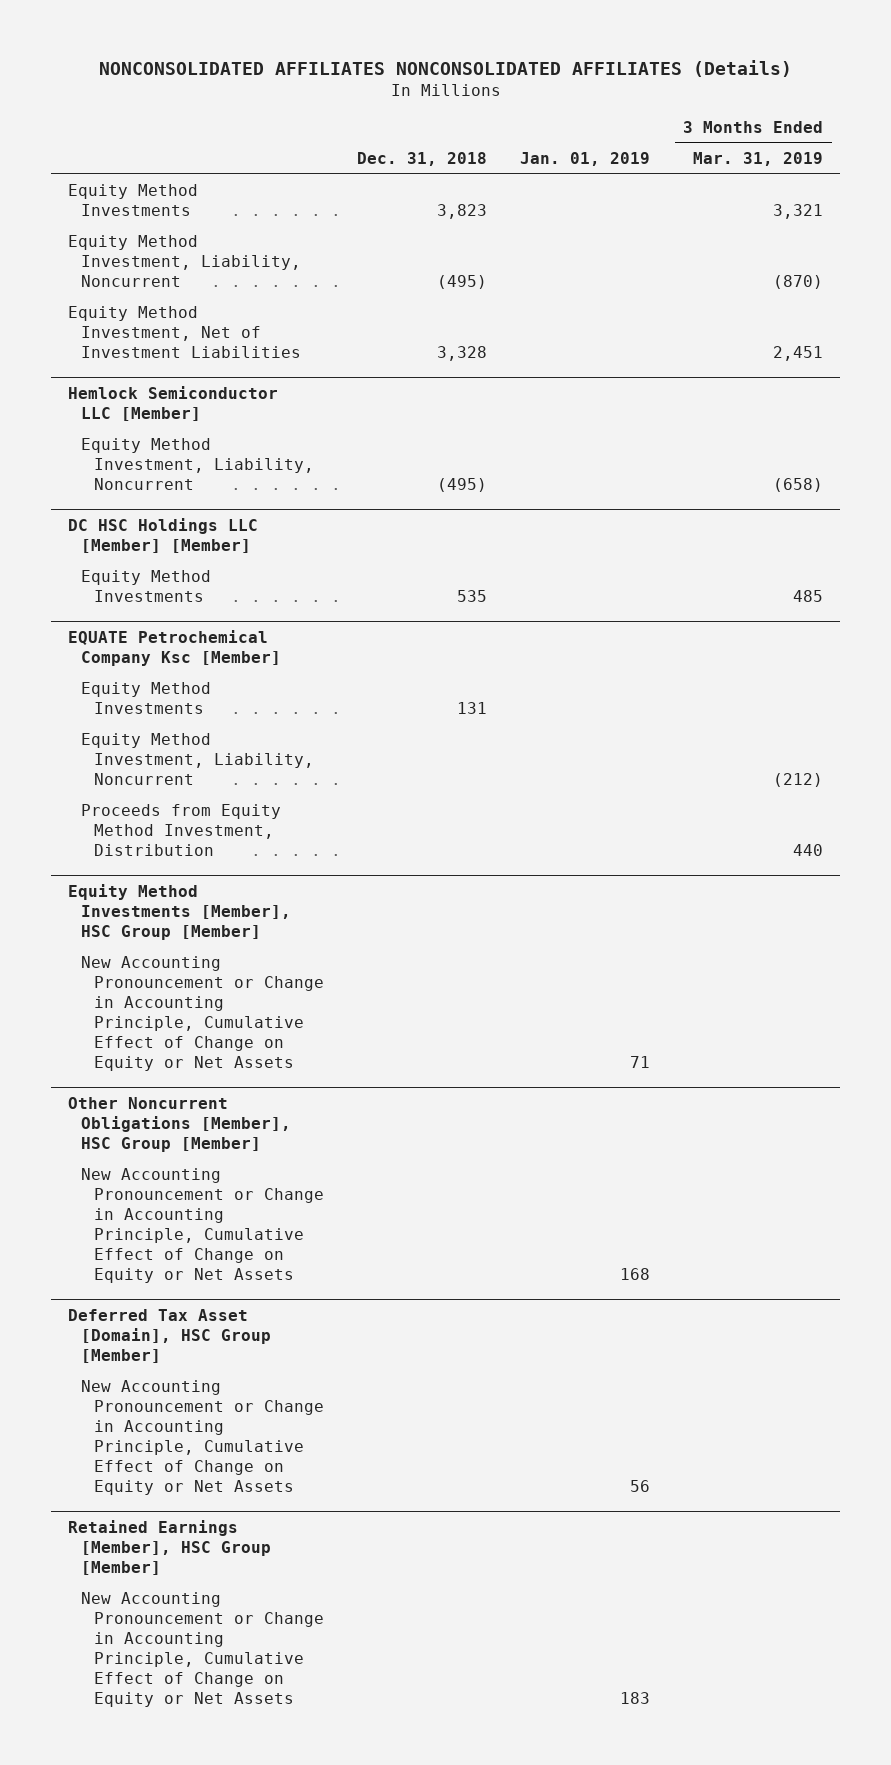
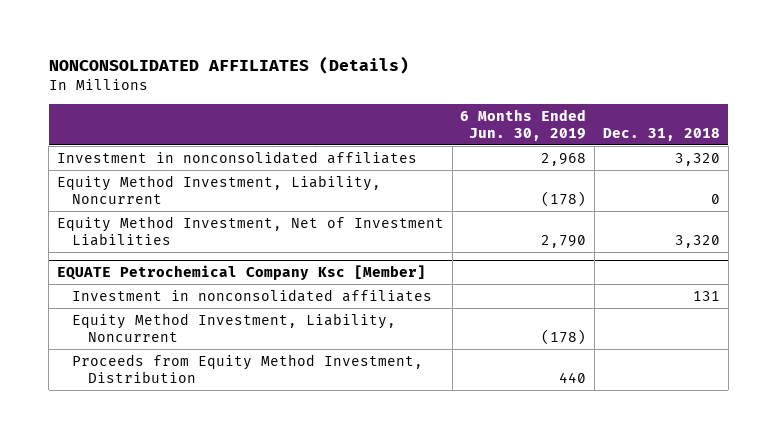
- NONCONSOLIDATED AFFILIATES NONCONSOLIDATED AFFILIATES (Details)
+ NONCONSOLIDATED AFFILIATES (Details)
- | Dec. 31, 2018 | Jan. 01, 2019 | 3 Months Ended Mar. 31, 2019
+ | 6 Months Ended Jun. 30, 2019 | Dec. 31, 2018
- Equity Method Investments | 3,823 | | 3,321
- Equity Method Investment, Liability, Noncurrent | (495) | | (870)
- Equity Method Investment, Net of Investment Liabilities | 3,328 | | 2,451
- Hemlock Semiconductor LLC [Member]
- Equity Method Investment, Liability, Noncurrent | (495) | | (658)
- DC HSC Holdings LLC [Member] [Member]
- Equity Method Investments | 535 | | 485
+ Investment in nonconsolidated affiliates | 2,968 | 3,320
+ Equity Method Investment, Liability, Noncurrent | (178) | 0
+ Equity Method Investment, Net of Investment Liabilities | 2,790 | 3,320
@ EQUATE Petrochemical Company Ksc [Member]
- Equity Method Investments | 131 | |
+ Investment in nonconsolidated affiliates | | 131
- Equity Method Investments [Member], HSC Group [Member]
- New Accounting Pronouncement or Change in Accounting Principle, Cumulative Effect of Change on Equity or Net Assets | | 71 |
- Other Noncurrent Obligations [Member], HSC Group [Member]
- New Accounting Pronouncement or Change in Accounting Principle, Cumulative Effect of Change on Equity or Net Assets | | 168 |
- Deferred Tax Asset [Domain], HSC Group [Member]
- New Accounting Pronouncement or Change in Accounting Principle, Cumulative Effect of Change on Equity or Net Assets | | 56 |
- Retained Earnings [Member], HSC Group [Member]
- New Accounting Pronouncement or Change in Accounting Principle, Cumulative Effect of Change on Equity or Net Assets | | 183 |

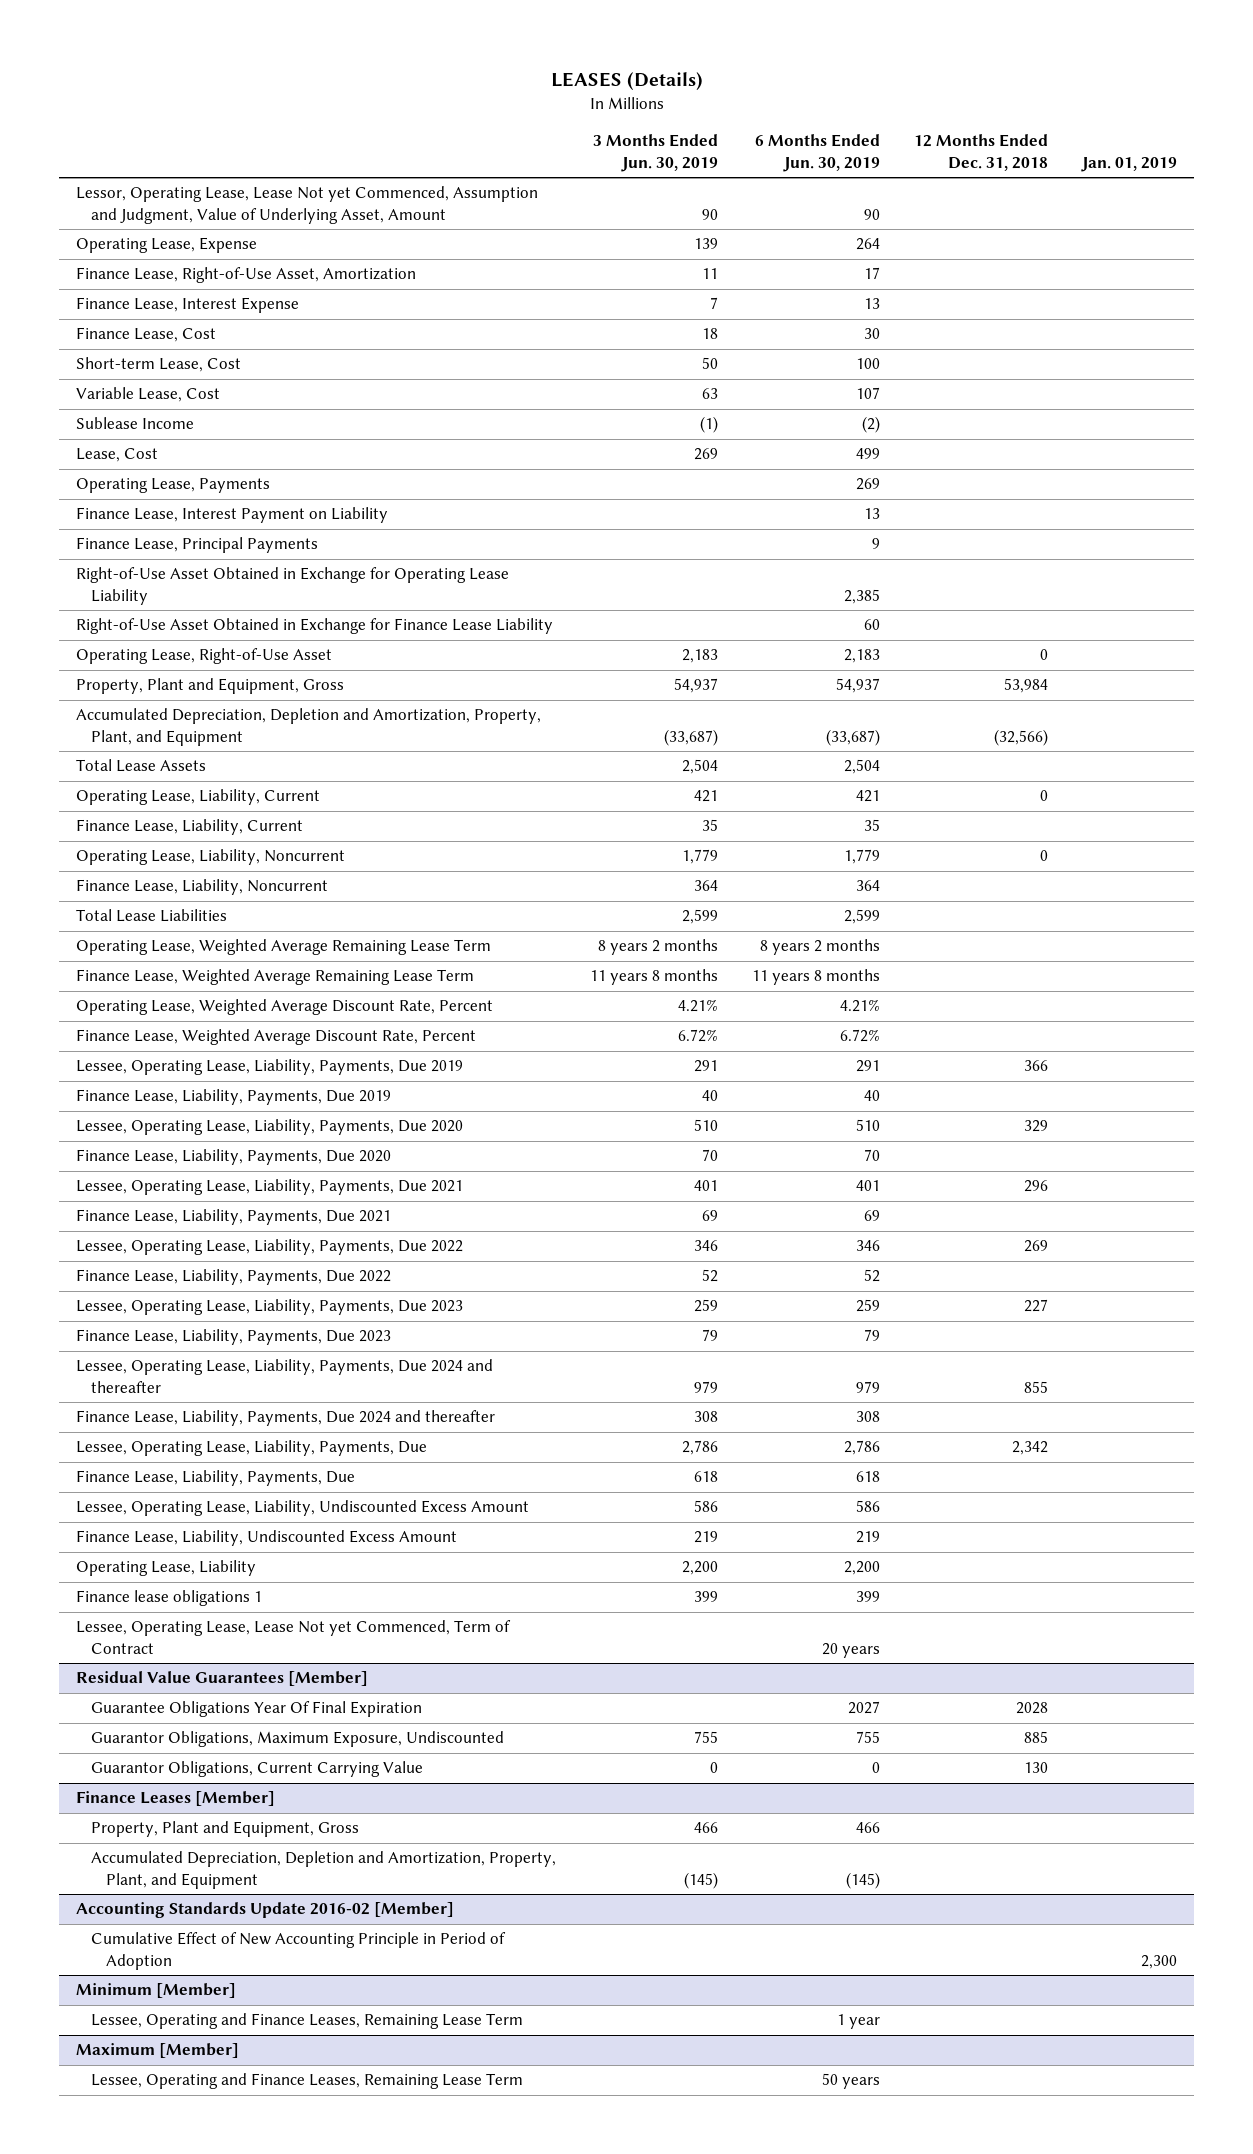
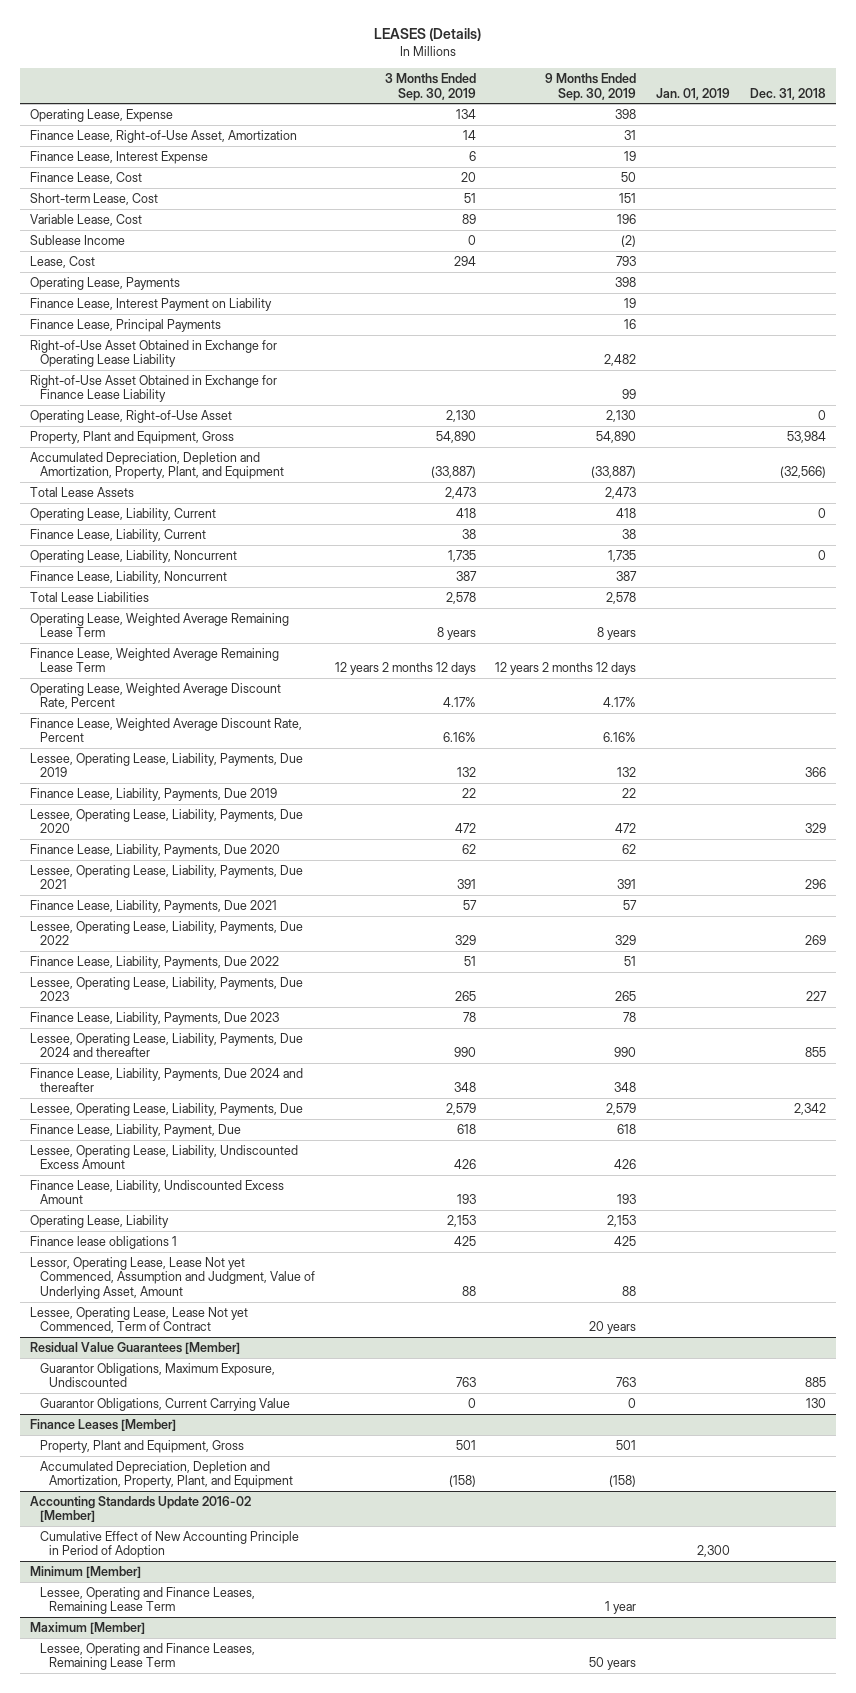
- | 3 Months Ended Jun. 30, 2019 | 6 Months Ended Jun. 30, 2019 | 12 Months Ended Dec. 31, 2018 | Jan. 01, 2019
+ | 3 Months Ended Sep. 30, 2019 | 9 Months Ended Sep. 30, 2019 | Jan. 01, 2019 | Dec. 31, 2018
- Finance Lease, Liability, Payments, Due | 618 | 618 | |
+ Finance Lease, Liability, Payment, Due | 618 | 618 | |
moved down: Lessor, Operating Lease, Lease Not yet Commenced, Assumption and Judgment, Value of Underlying Asset, Amount | 88 | 88 | |
@ Residual Value Guarantees [Member]
- Guarantee Obligations Year Of Final Expiration | | 2027 | 2028 |

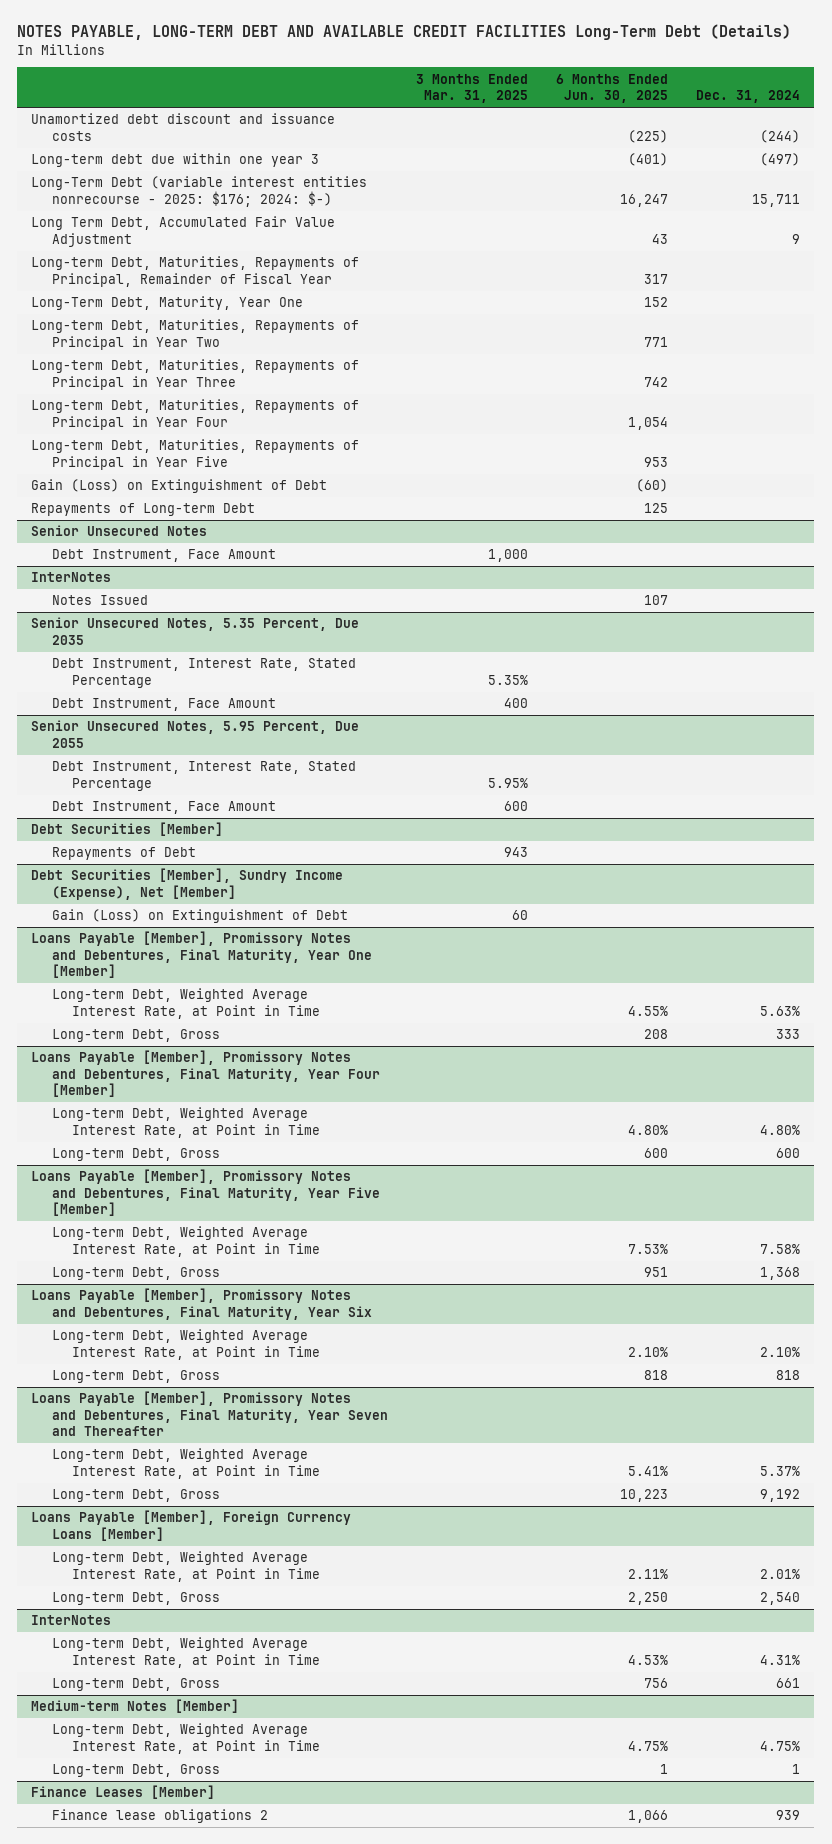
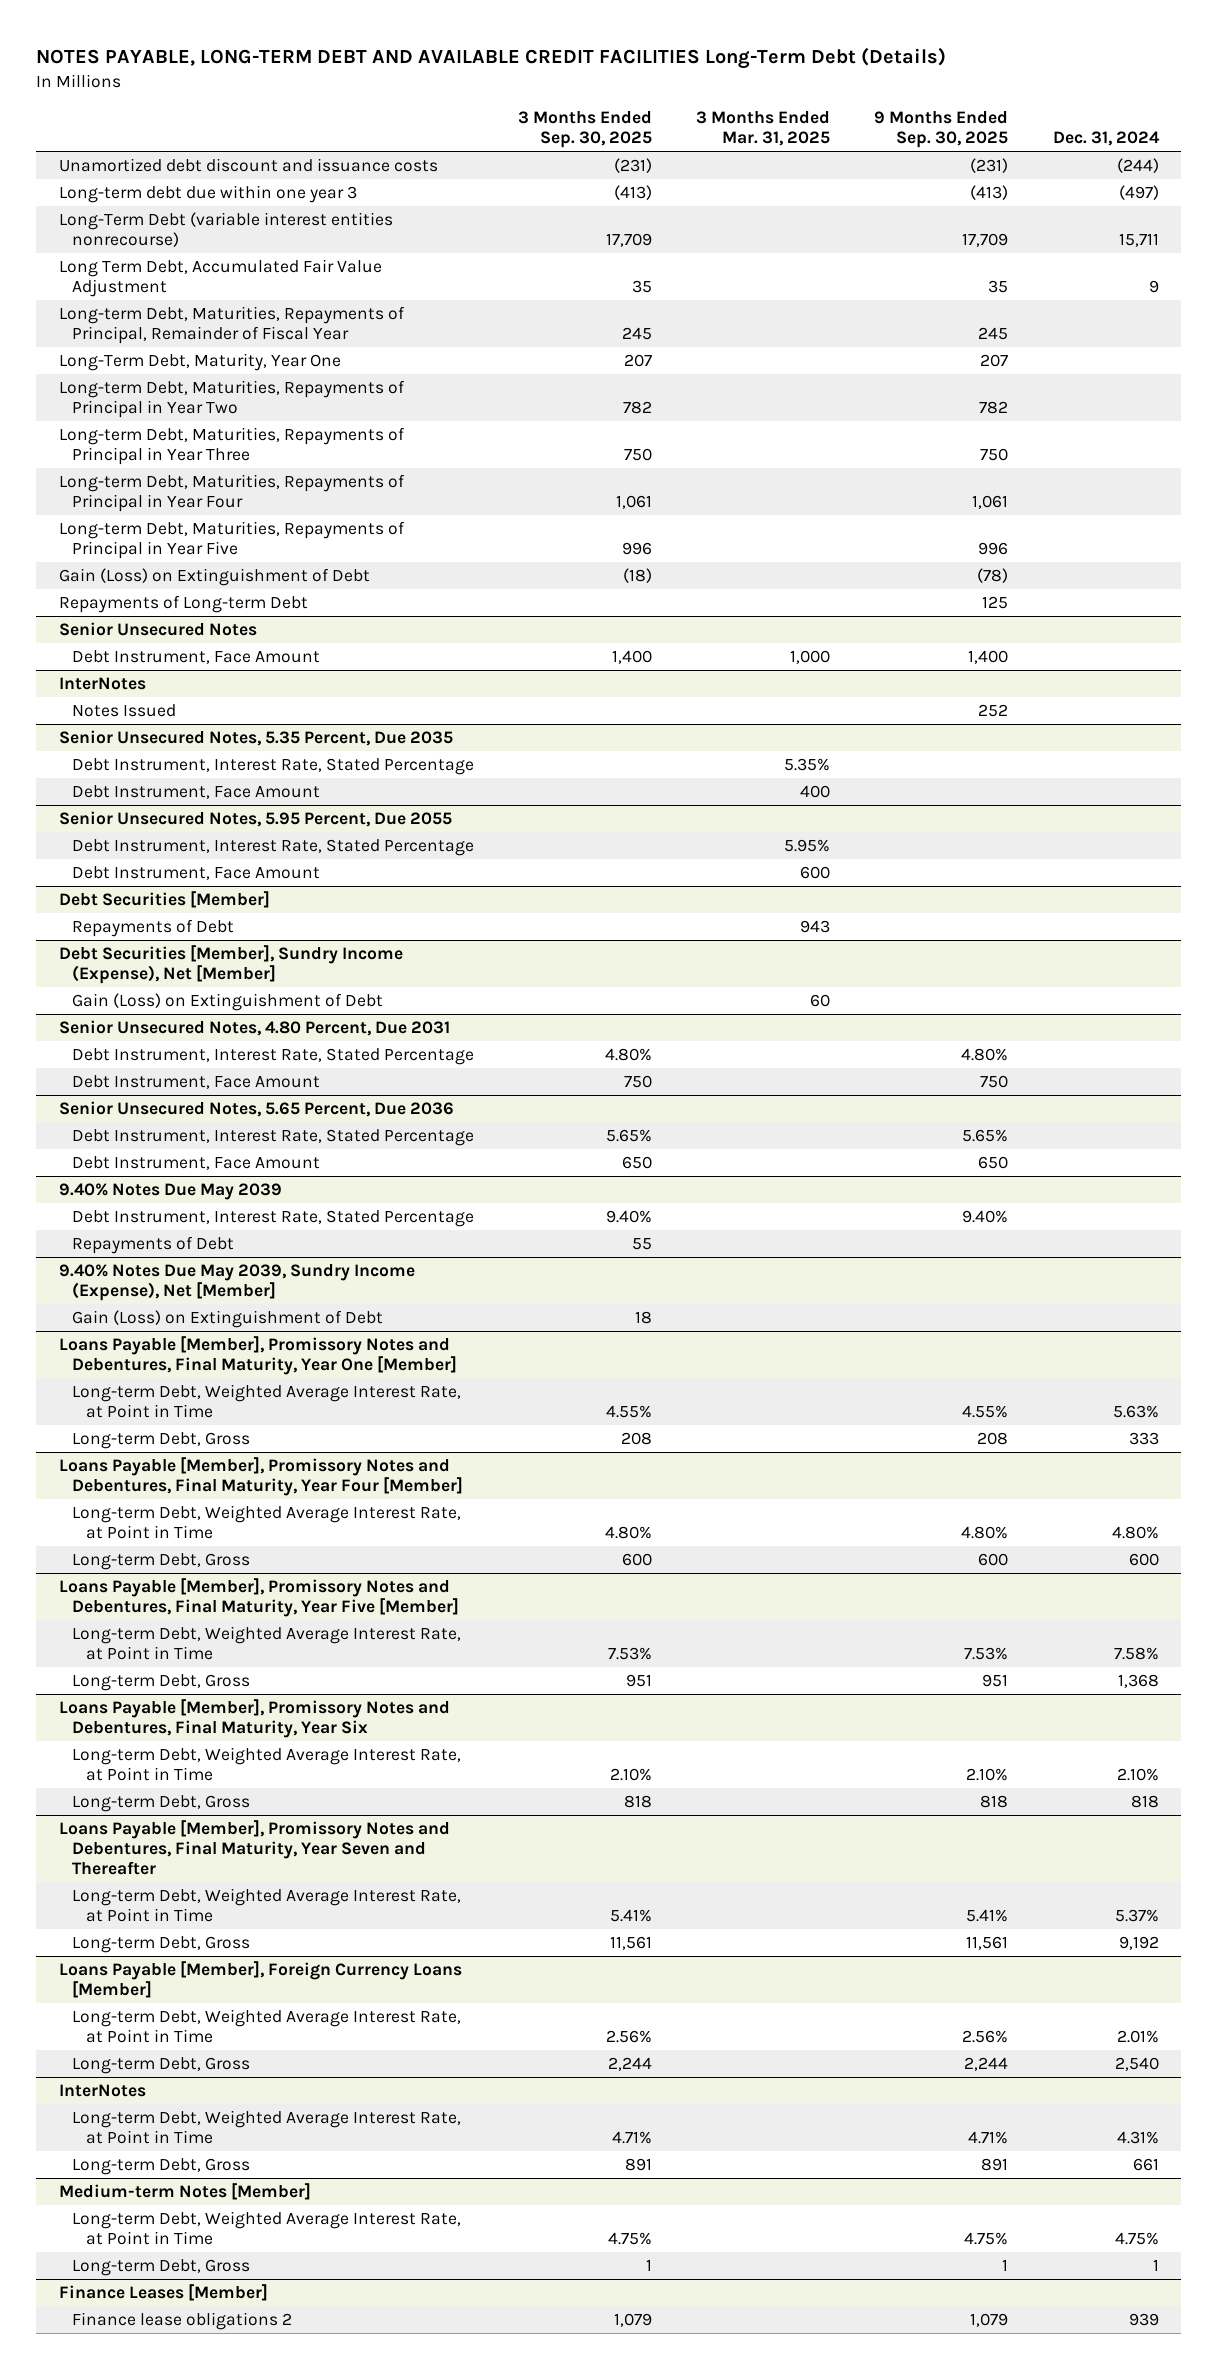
- | 3 Months Ended Mar. 31, 2025 | 6 Months Ended Jun. 30, 2025 | Dec. 31, 2024
+ | 3 Months Ended Sep. 30, 2025 | 3 Months Ended Mar. 31, 2025 | 9 Months Ended Sep. 30, 2025 | Dec. 31, 2024
- Long-Term Debt (variable interest entities nonrecourse - 2025: $176; 2024: $-) | | 16,247 | 15,711
+ Long-Term Debt (variable interest entities nonrecourse) | 17,709 | | 17,709 | 15,711
+ Senior Unsecured Notes, 4.80 Percent, Due 2031
+ Debt Instrument, Interest Rate, Stated Percentage | 4.80% | | 4.80% |
+ Debt Instrument, Face Amount | 750 | | 750 |
+ Senior Unsecured Notes, 5.65 Percent, Due 2036
+ Debt Instrument, Interest Rate, Stated Percentage | 5.65% | | 5.65% |
+ Debt Instrument, Face Amount | 650 | | 650 |
+ 9.40% Notes Due May 2039
+ Debt Instrument, Interest Rate, Stated Percentage | 9.40% | | 9.40% |
+ Repayments of Debt | 55 | | |
+ 9.40% Notes Due May 2039, Sundry Income (Expense), Net [Member]
+ Gain (Loss) on Extinguishment of Debt | 18 | | |

